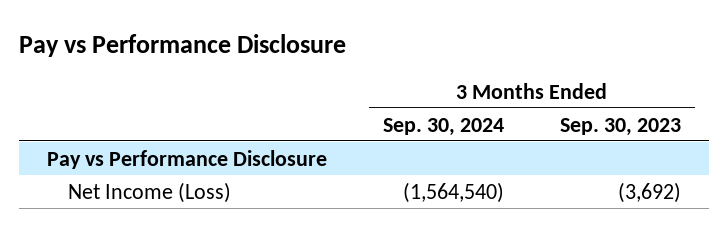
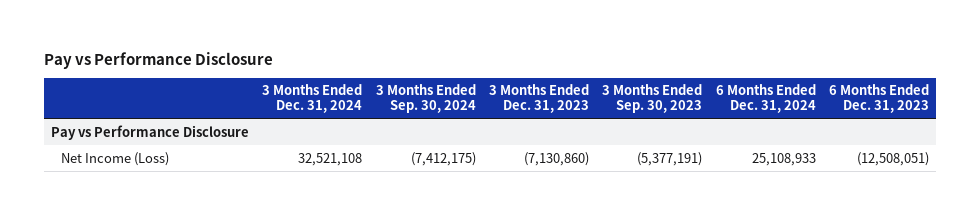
- | 3 Months Ended Sep. 30, 2024 | 3 Months Ended Sep. 30, 2023
+ | 3 Months Ended Dec. 31, 2024 | 3 Months Ended Sep. 30, 2024 | 3 Months Ended Dec. 31, 2023 | 3 Months Ended Sep. 30, 2023 | 6 Months Ended Dec. 31, 2024 | 6 Months Ended Dec. 31, 2023
- Net Income (Loss) | (1,564,540) | (3,692)
+ Net Income (Loss) | 32,521,108 | (7,412,175) | (7,130,860) | (5,377,191) | 25,108,933 | (12,508,051)

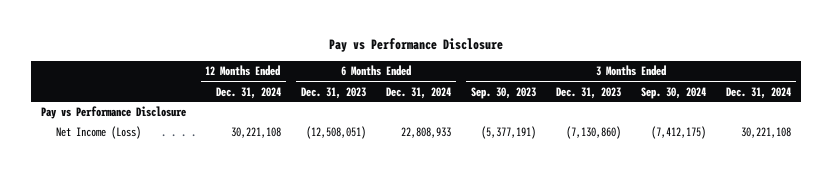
- | 3 Months Ended Dec. 31, 2024 | 3 Months Ended Sep. 30, 2024 | 3 Months Ended Dec. 31, 2023 | 3 Months Ended Sep. 30, 2023 | 6 Months Ended Dec. 31, 2024 | 6 Months Ended Dec. 31, 2023
+ | 12 Months Ended Dec. 31, 2024 | 6 Months Ended Dec. 31, 2023 | 6 Months Ended Dec. 31, 2024 | 3 Months Ended Sep. 30, 2023 | 3 Months Ended Dec. 31, 2023 | 3 Months Ended Sep. 30, 2024 | 3 Months Ended Dec. 31, 2024
- Net Income (Loss) | 32,521,108 | (7,412,175) | (7,130,860) | (5,377,191) | 25,108,933 | (12,508,051)
+ Net Income (Loss) | 30,221,108 | (12,508,051) | 22,808,933 | (5,377,191) | (7,130,860) | (7,412,175) | 30,221,108

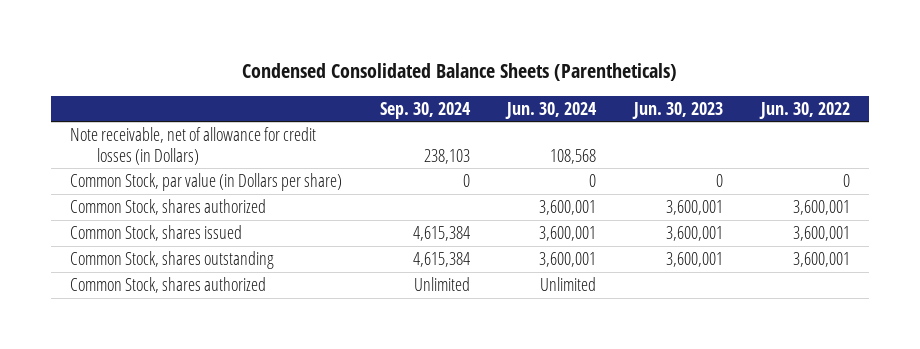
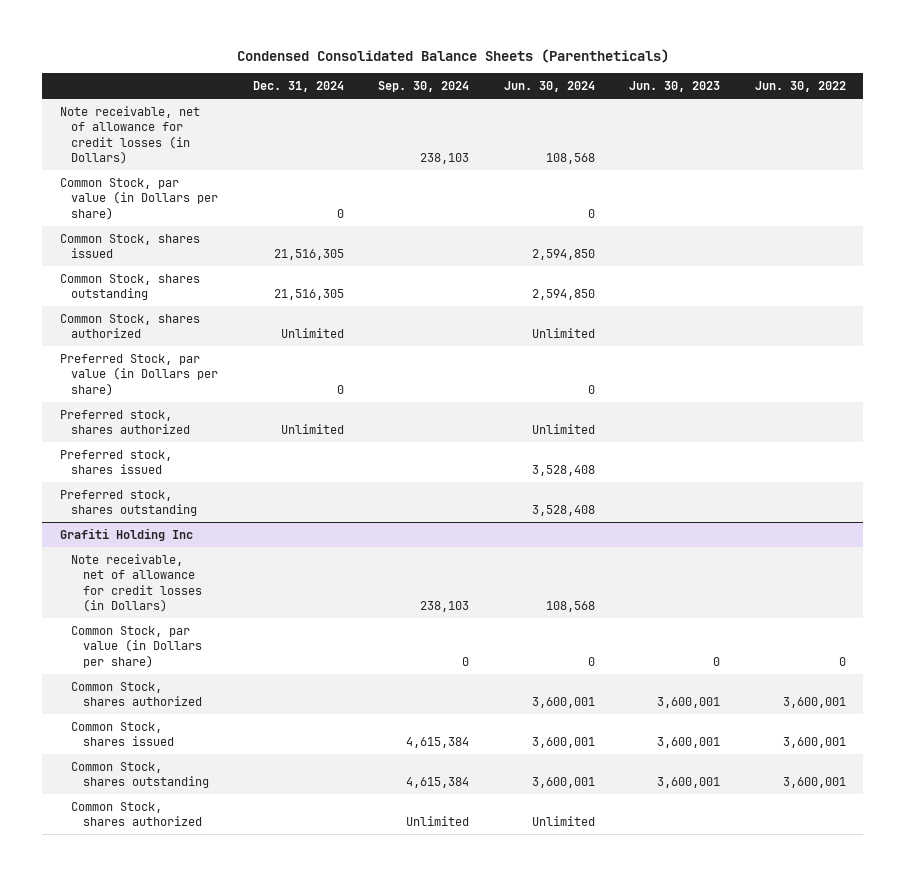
- | Sep. 30, 2024 | Jun. 30, 2024 | Jun. 30, 2023 | Jun. 30, 2022
+ | Dec. 31, 2024 | Sep. 30, 2024 | Jun. 30, 2024 | Jun. 30, 2023 | Jun. 30, 2022
+ Common Stock, par value (in Dollars per share) | 0 | | 0 | |
+ Common Stock, shares issued | 21,516,305 | | 2,594,850 | |
+ Common Stock, shares outstanding | 21,516,305 | | 2,594,850 | |
+ Common Stock, shares authorized | Unlimited | | Unlimited | |
+ Preferred Stock, par value (in Dollars per share) | 0 | | 0 | |
+ Preferred stock, shares authorized | Unlimited | | Unlimited | |
+ Preferred stock, shares issued | | | 3,528,408 | |
+ Preferred stock, shares outstanding | | | 3,528,408 | |
+ Grafiti Holding Inc
+ Note receivable, net of allowance for credit losses (in Dollars) | | 238,103 | 108,568 | |

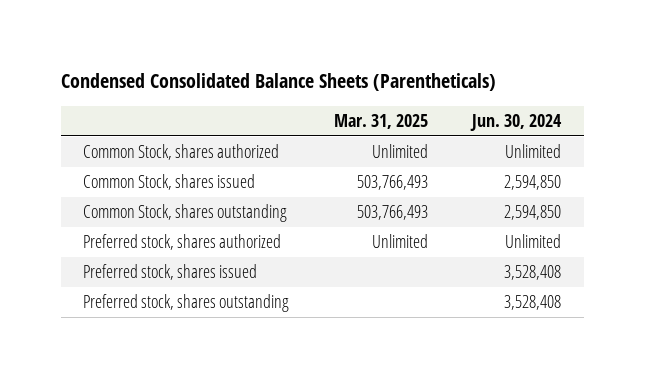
- | Dec. 31, 2024 | Sep. 30, 2024 | Jun. 30, 2024 | Jun. 30, 2023 | Jun. 30, 2022
+ | Mar. 31, 2025 | Jun. 30, 2024
- Note receivable, net of allowance for credit losses (in Dollars) | | 238,103 | 108,568 | |
- Common Stock, par value (in Dollars per share) | 0 | | 0 | |
moved up: Common Stock, shares authorized | Unlimited | Unlimited
- Preferred Stock, par value (in Dollars per share) | 0 | | 0 | |
- Grafiti Holding Inc
- Note receivable, net of allowance for credit losses (in Dollars) | | 238,103 | 108,568 | |
- Common Stock, par value (in Dollars per share) | | 0 | 0 | 0 | 0
- Common Stock, shares authorized | | | 3,600,001 | 3,600,001 | 3,600,001
- Common Stock, shares issued | | 4,615,384 | 3,600,001 | 3,600,001 | 3,600,001
- Common Stock, shares outstanding | | 4,615,384 | 3,600,001 | 3,600,001 | 3,600,001
- Common Stock, shares authorized | | Unlimited | Unlimited | |

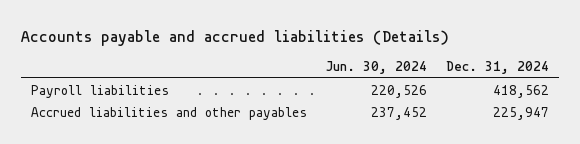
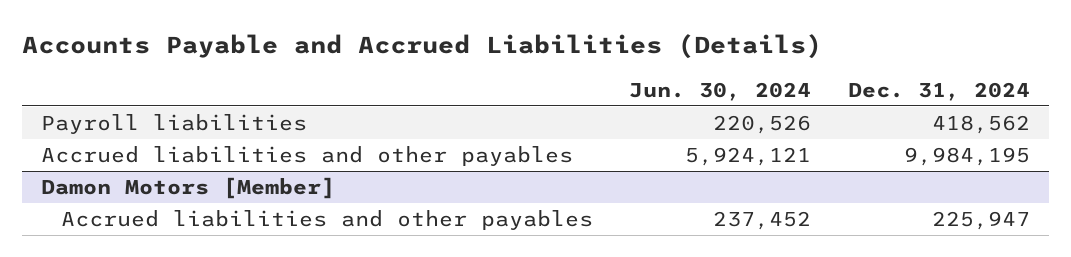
- Accounts payable and accrued liabilities (Details)
+ Accounts Payable and Accrued Liabilities (Details)
+ Accrued liabilities and other payables | 5,924,121 | 9,984,195
+ Damon Motors [Member]

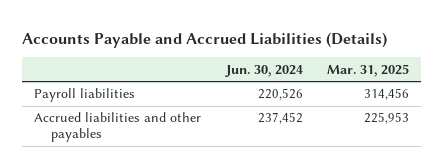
- | Jun. 30, 2024 | Dec. 31, 2024
+ | Jun. 30, 2024 | Mar. 31, 2025
- Accrued liabilities and other payables | 5,924,121 | 9,984,195
- Damon Motors [Member]

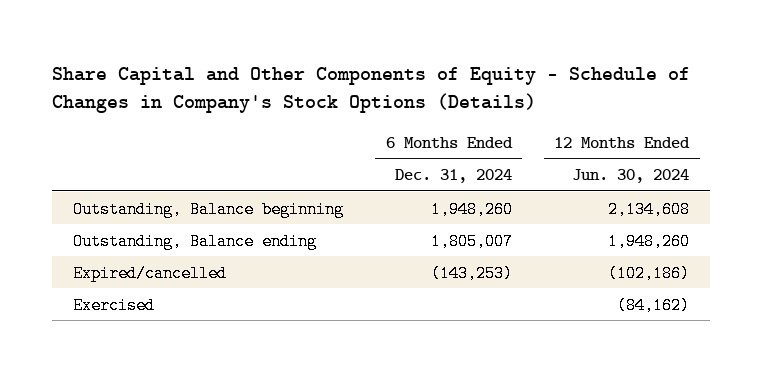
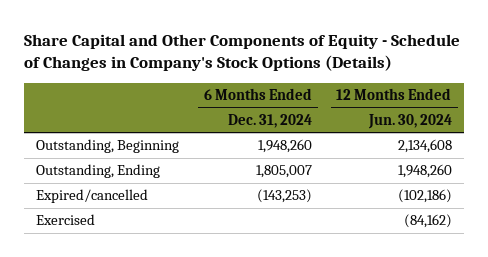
- Outstanding, Balance beginning | 1,948,260 | 2,134,608
- Outstanding, Balance ending | 1,805,007 | 1,948,260
+ Outstanding, Beginning | 1,948,260 | 2,134,608
+ Outstanding, Ending | 1,805,007 | 1,948,260

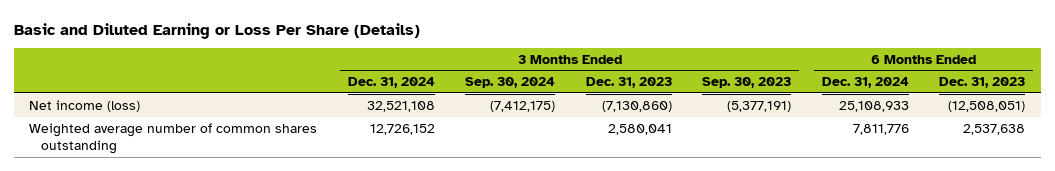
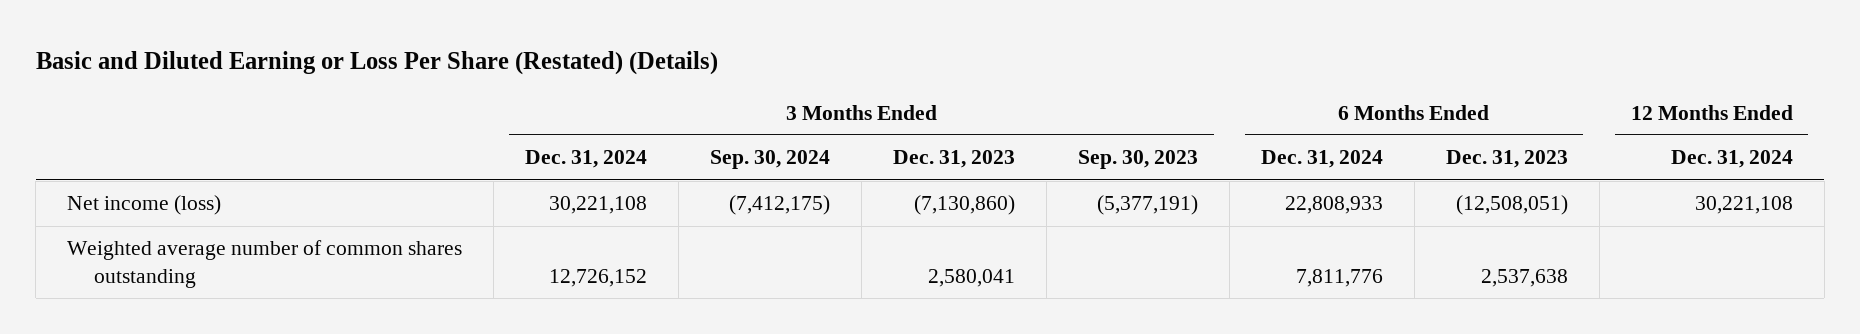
- Basic and Diluted Earning or Loss Per Share (Details)
+ Basic and Diluted Earning or Loss Per Share (Restated) (Details)
- | 3 Months Ended Dec. 31, 2024 | 3 Months Ended Sep. 30, 2024 | 3 Months Ended Dec. 31, 2023 | 3 Months Ended Sep. 30, 2023 | 6 Months Ended Dec. 31, 2024 | 6 Months Ended Dec. 31, 2023
+ | 3 Months Ended Dec. 31, 2024 | 3 Months Ended Sep. 30, 2024 | 3 Months Ended Dec. 31, 2023 | 3 Months Ended Sep. 30, 2023 | 6 Months Ended Dec. 31, 2024 | 6 Months Ended Dec. 31, 2023 | 12 Months Ended Dec. 31, 2024
- Net income (loss) | 32,521,108 | (7,412,175) | (7,130,860) | (5,377,191) | 25,108,933 | (12,508,051)
+ Net income (loss) | 30,221,108 | (7,412,175) | (7,130,860) | (5,377,191) | 22,808,933 | (12,508,051) | 30,221,108

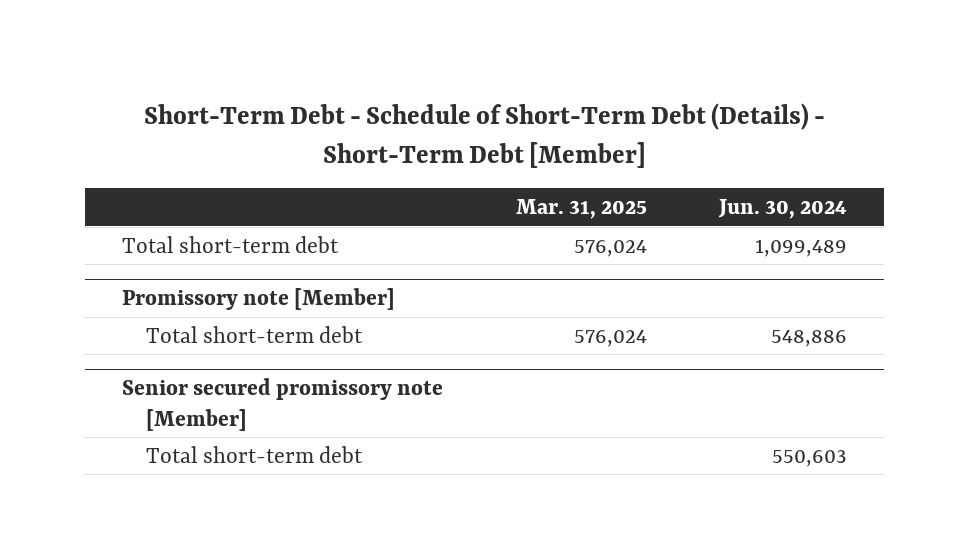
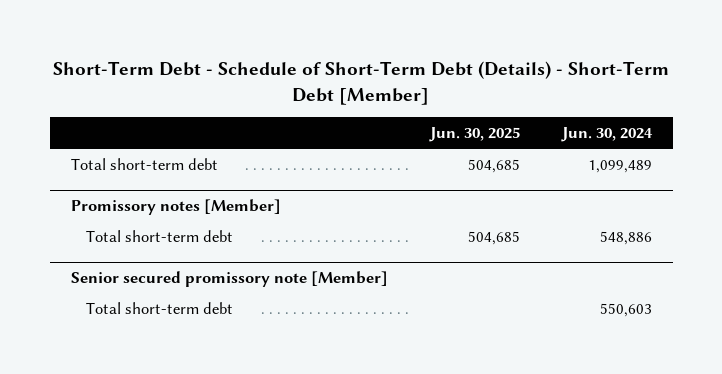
- | Mar. 31, 2025 | Jun. 30, 2024
+ | Jun. 30, 2025 | Jun. 30, 2024
- Promissory note [Member]
+ Promissory notes [Member]

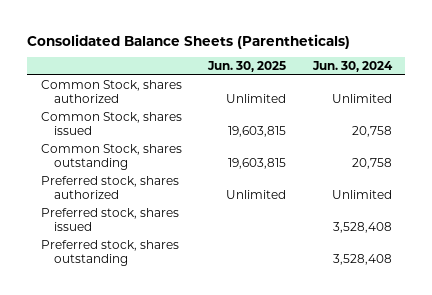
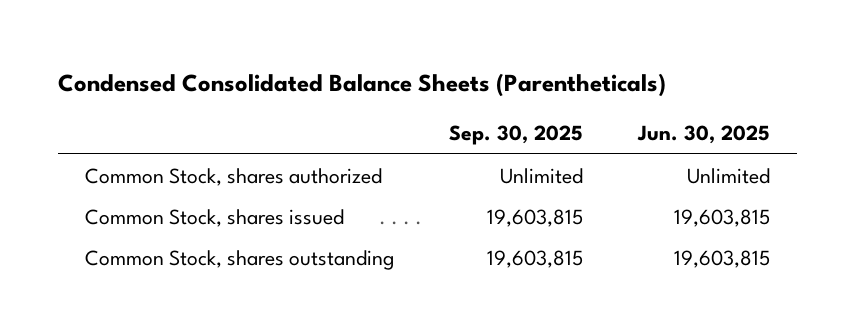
- Consolidated Balance Sheets (Parentheticals)
+ Condensed Consolidated Balance Sheets (Parentheticals)
- | Jun. 30, 2025 | Jun. 30, 2024
+ | Sep. 30, 2025 | Jun. 30, 2025
- Preferred stock, shares authorized | Unlimited | Unlimited
- Preferred stock, shares issued | | 3,528,408
- Preferred stock, shares outstanding | | 3,528,408

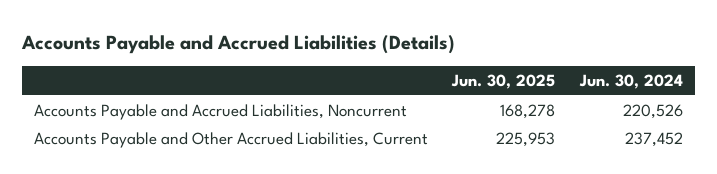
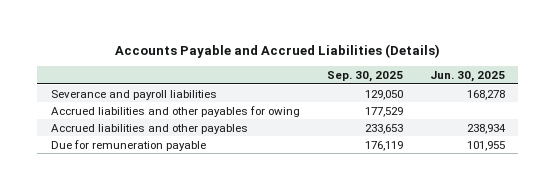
- | Jun. 30, 2025 | Jun. 30, 2024
+ | Sep. 30, 2025 | Jun. 30, 2025
- Accounts Payable and Accrued Liabilities, Noncurrent | 168,278 | 220,526
- Accounts Payable and Other Accrued Liabilities, Current | 225,953 | 237,452
+ Severance and payroll liabilities | 129,050 | 168,278
+ Accrued liabilities and other payables for owing | 177,529 |
+ Accrued liabilities and other payables | 233,653 | 238,934
+ Due for remuneration payable | 176,119 | 101,955

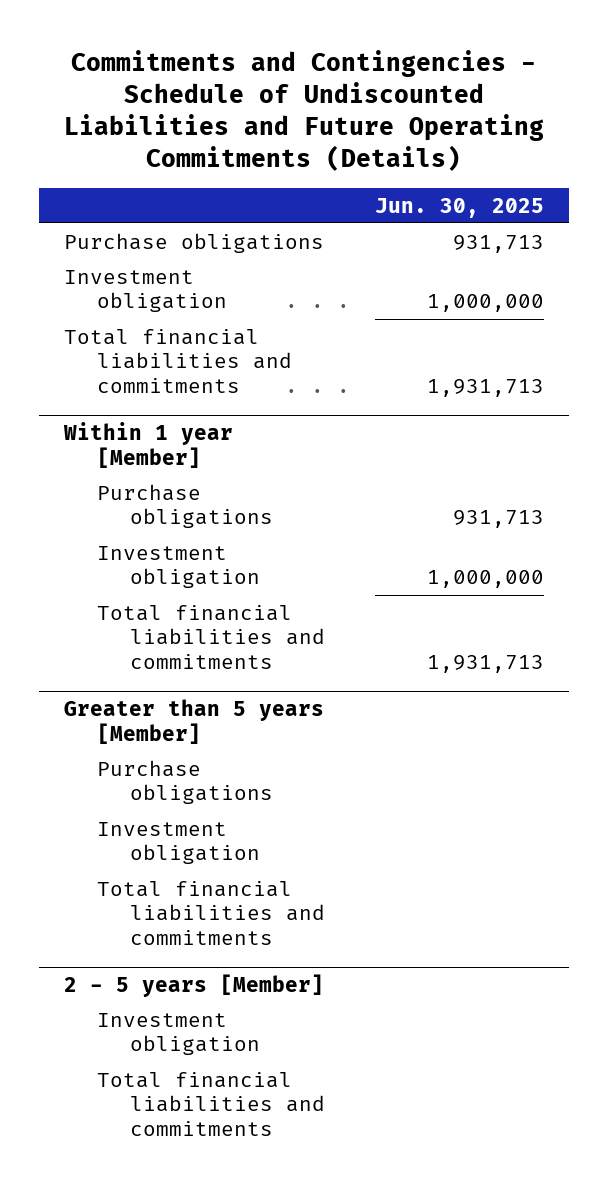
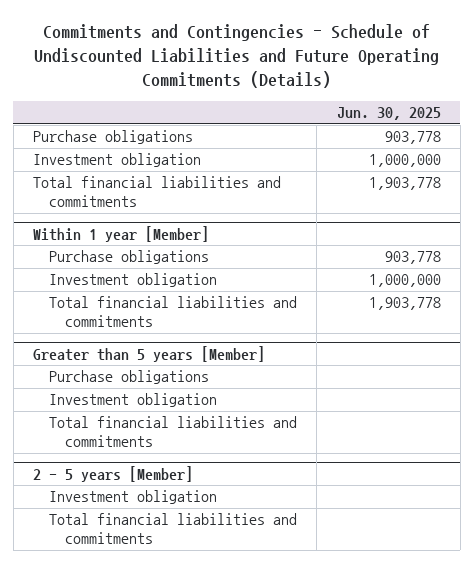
- Purchase obligations | 931,713
+ Purchase obligations | 903,778
- Total financial liabilities and commitments | 1,931,713
+ Total financial liabilities and commitments | 1,903,778
@ Within 1 year [Member]
- Purchase obligations | 931,713
+ Purchase obligations | 903,778
- Total financial liabilities and commitments | 1,931,713
+ Total financial liabilities and commitments | 1,903,778

